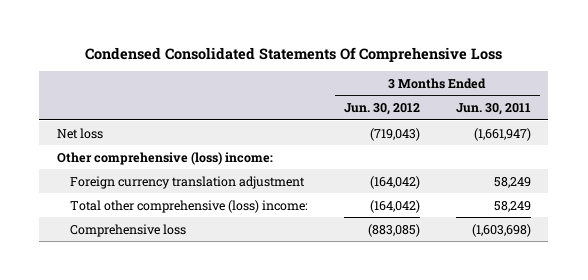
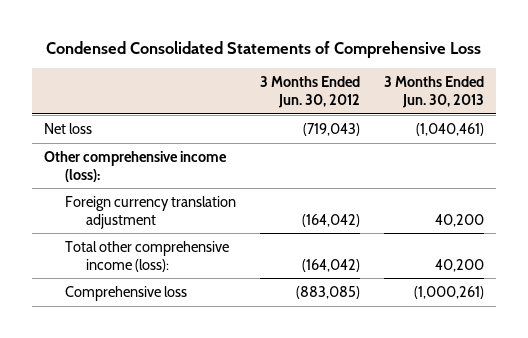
- Condensed Consolidated Statements Of Comprehensive Loss
+ Condensed Consolidated Statements of Comprehensive Loss
- | 3 Months Ended Jun. 30, 2012 | 3 Months Ended Jun. 30, 2011
+ | 3 Months Ended Jun. 30, 2012 | 3 Months Ended Jun. 30, 2013
- Other comprehensive (loss) income:
+ Other comprehensive income (loss):
- Total other comprehensive (loss) income: | (164,042) | 58,249
+ Total other comprehensive income (loss): | (164,042) | 40,200

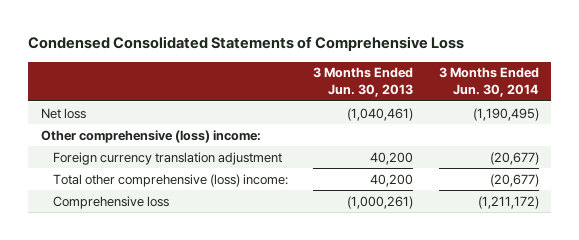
- | 3 Months Ended Jun. 30, 2012 | 3 Months Ended Jun. 30, 2013
+ | 3 Months Ended Jun. 30, 2013 | 3 Months Ended Jun. 30, 2014
- Other comprehensive income (loss):
+ Other comprehensive (loss) income:
- Total other comprehensive income (loss): | (164,042) | 40,200
+ Total other comprehensive (loss) income: | 40,200 | (20,677)

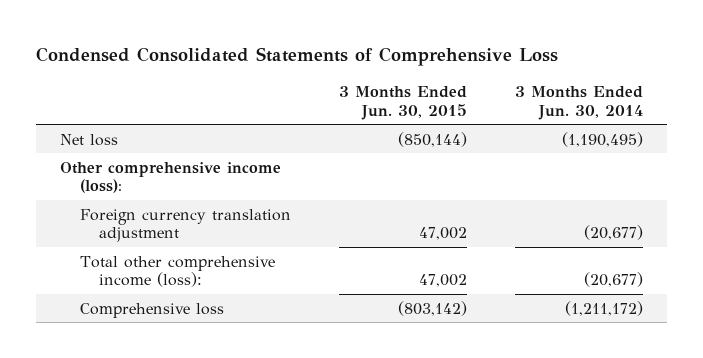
- | 3 Months Ended Jun. 30, 2013 | 3 Months Ended Jun. 30, 2014
+ | 3 Months Ended Jun. 30, 2015 | 3 Months Ended Jun. 30, 2014
- Other comprehensive (loss) income:
+ Other comprehensive income (loss):
- Total other comprehensive (loss) income: | 40,200 | (20,677)
+ Total other comprehensive income (loss): | 47,002 | (20,677)

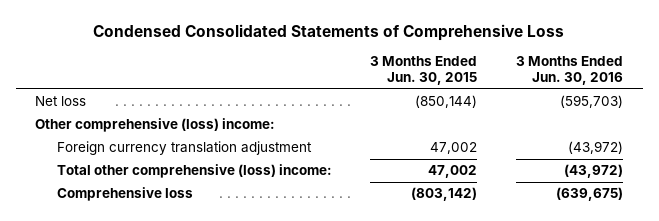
- | 3 Months Ended Jun. 30, 2015 | 3 Months Ended Jun. 30, 2014
+ | 3 Months Ended Jun. 30, 2015 | 3 Months Ended Jun. 30, 2016
- Other comprehensive income (loss):
+ Other comprehensive (loss) income:
- Total other comprehensive income (loss): | 47,002 | (20,677)
+ Total other comprehensive (loss) income: | 47,002 | (43,972)

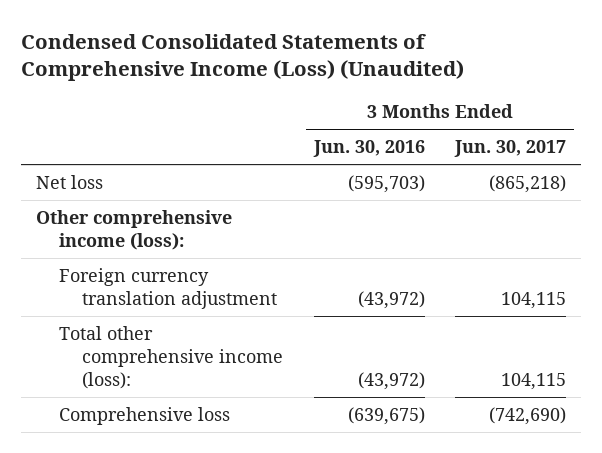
- Condensed Consolidated Statements of Comprehensive Loss
+ Condensed Consolidated Statements of Comprehensive Income (Loss) (Unaudited)
- | 3 Months Ended Jun. 30, 2015 | 3 Months Ended Jun. 30, 2016
+ | 3 Months Ended Jun. 30, 2016 | 3 Months Ended Jun. 30, 2017
- Other comprehensive (loss) income:
+ Other comprehensive income (loss):
- Total other comprehensive (loss) income: | 47,002 | (43,972)
+ Total other comprehensive income (loss): | (43,972) | 104,115

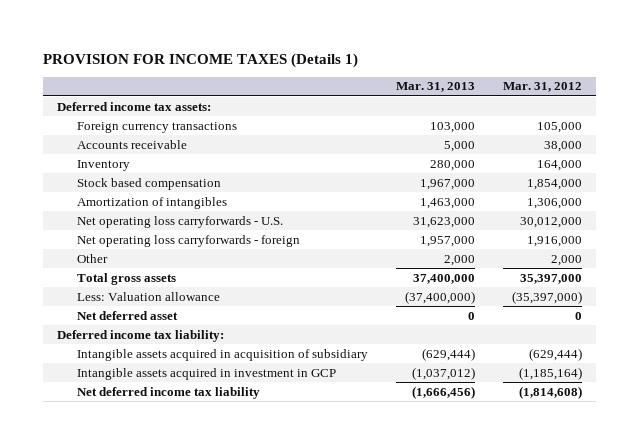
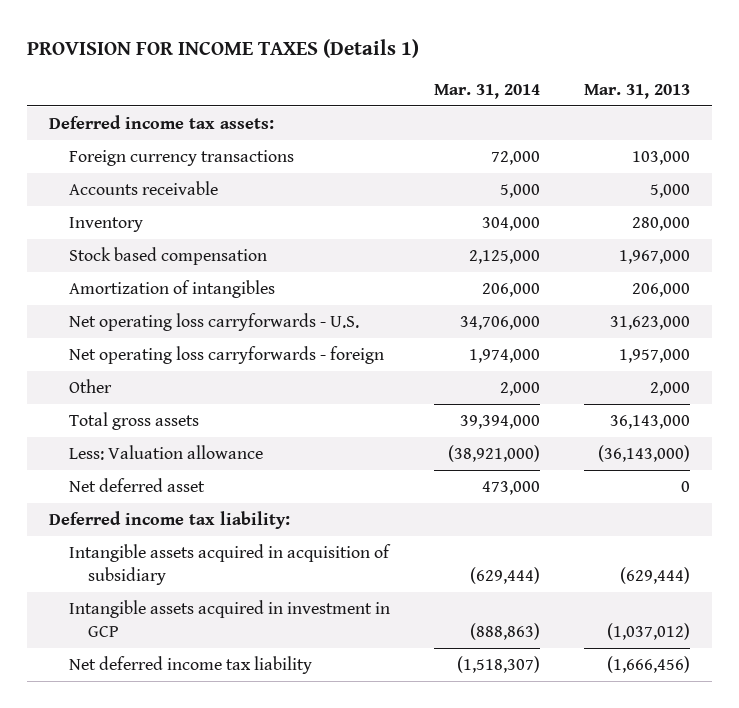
- | Mar. 31, 2013 | Mar. 31, 2012
+ | Mar. 31, 2014 | Mar. 31, 2013
- Amortization of intangibles | 1,463,000 | 1,306,000
+ Amortization of intangibles | 206,000 | 206,000
- Total gross assets | 37,400,000 | 35,397,000
- Less: Valuation allowance | (37,400,000) | (35,397,000)
+ Total gross assets | 39,394,000 | 36,143,000
+ Less: Valuation allowance | (38,921,000) | (36,143,000)

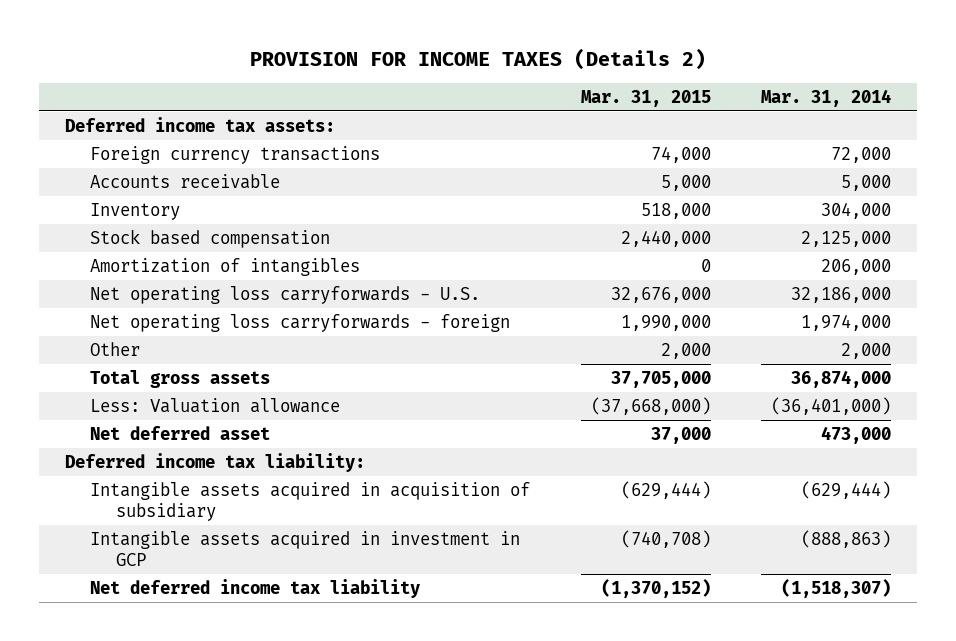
- PROVISION FOR INCOME TAXES (Details 1)
+ PROVISION FOR INCOME TAXES (Details 2)
- | Mar. 31, 2014 | Mar. 31, 2013
+ | Mar. 31, 2015 | Mar. 31, 2014
- Net operating loss carryforwards - U.S. | 34,706,000 | 31,623,000
+ Net operating loss carryforwards - U.S. | 32,676,000 | 32,186,000
- Total gross assets | 39,394,000 | 36,143,000
- Less: Valuation allowance | (38,921,000) | (36,143,000)
+ Total gross assets | 37,705,000 | 36,874,000
+ Less: Valuation allowance | (37,668,000) | (36,401,000)

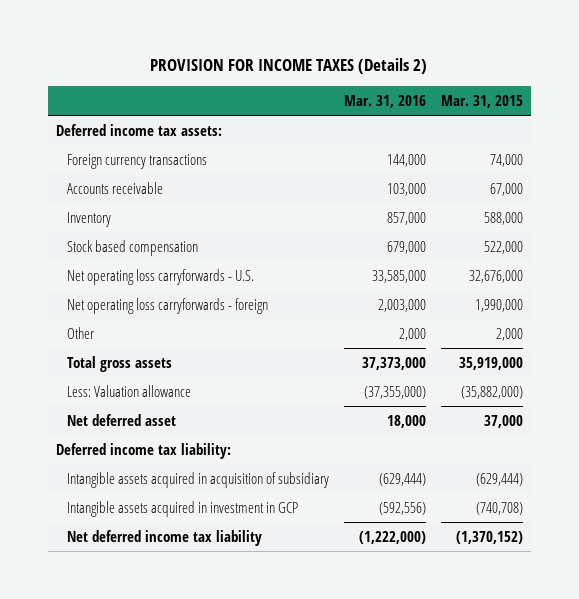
- | Mar. 31, 2015 | Mar. 31, 2014
+ | Mar. 31, 2016 | Mar. 31, 2015
- Accounts receivable | 5,000 | 5,000
- Inventory | 518,000 | 304,000
- Stock based compensation | 2,440,000 | 2,125,000
- Amortization of intangibles | 0 | 206,000
+ Accounts receivable | 103,000 | 67,000
+ Inventory | 857,000 | 588,000
+ Stock based compensation | 679,000 | 522,000
- Total gross assets | 37,705,000 | 36,874,000
- Less: Valuation allowance | (37,668,000) | (36,401,000)
+ Total gross assets | 37,373,000 | 35,919,000
+ Less: Valuation allowance | (37,355,000) | (35,882,000)

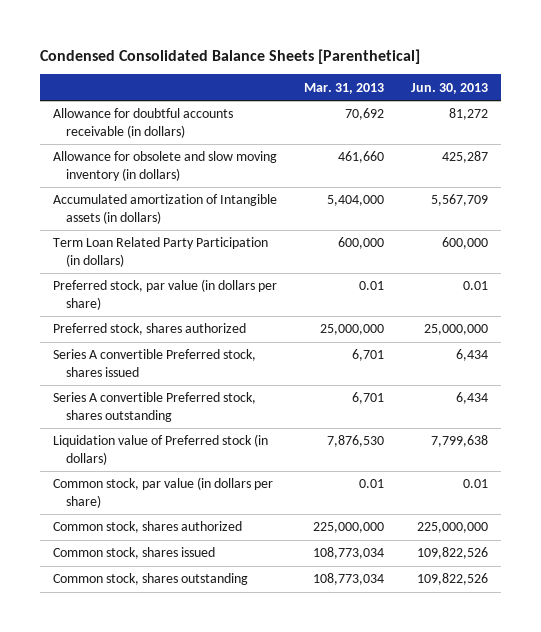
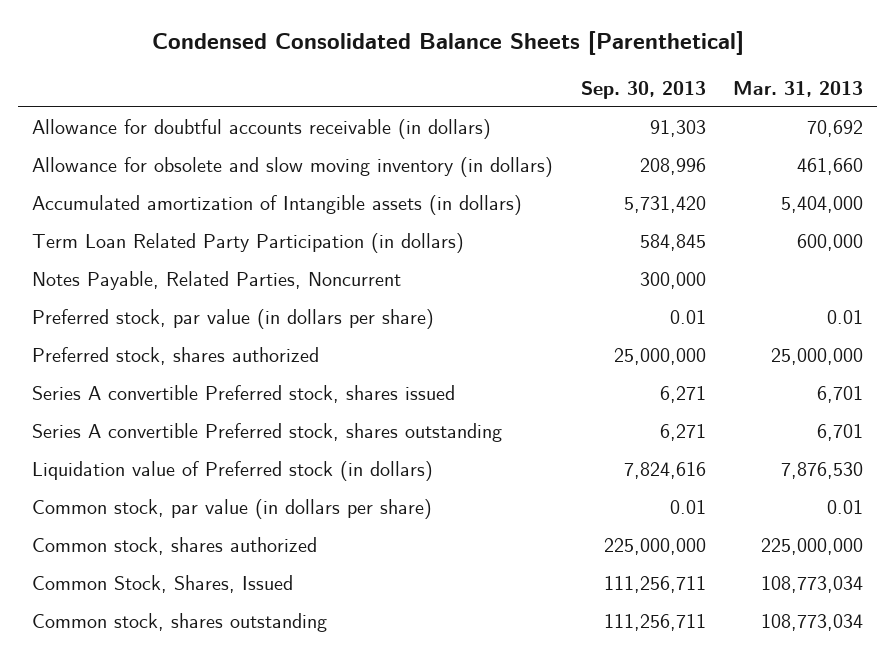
- | Mar. 31, 2013 | Jun. 30, 2013
+ | Sep. 30, 2013 | Mar. 31, 2013
+ Notes Payable, Related Parties, Noncurrent | 300,000 |
- Common stock, shares issued | 108,773,034 | 109,822,526
+ Common Stock, Shares, Issued | 111,256,711 | 108,773,034

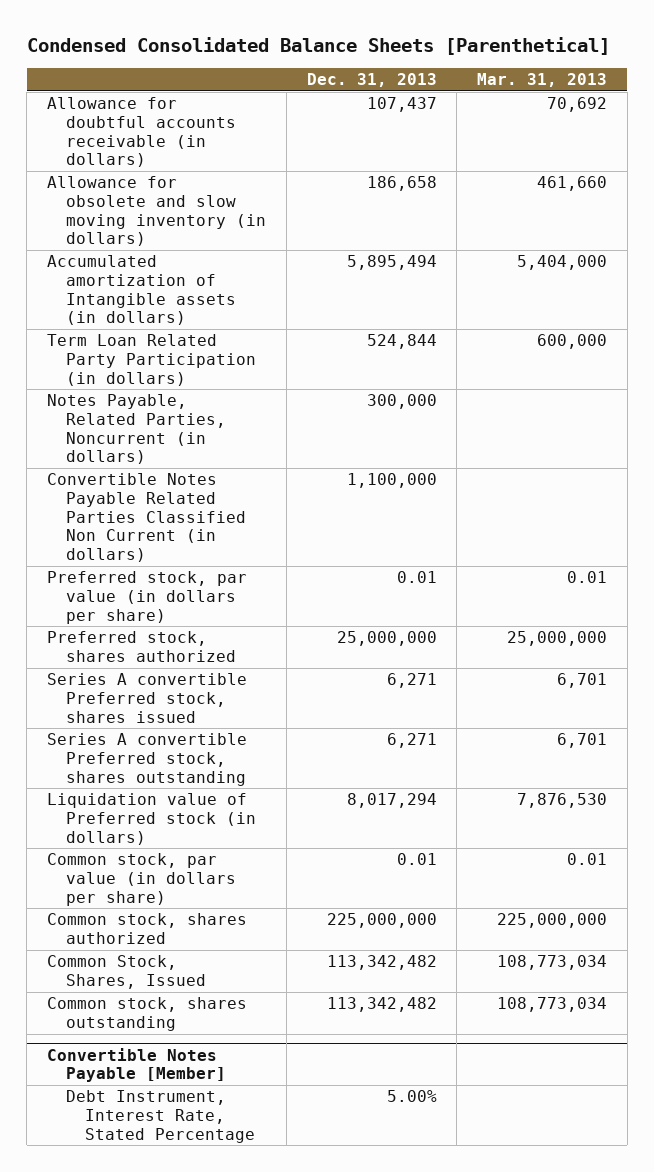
- | Sep. 30, 2013 | Mar. 31, 2013
+ | Dec. 31, 2013 | Mar. 31, 2013
- Notes Payable, Related Parties, Noncurrent | 300,000 |
+ Notes Payable, Related Parties, Noncurrent (in dollars) | 300,000 |
+ Convertible Notes Payable Related Parties Classified Non Current (in dollars) | 1,100,000 |
+ Convertible Notes Payable [Member]
+ Debt Instrument, Interest Rate, Stated Percentage | 5.00% |

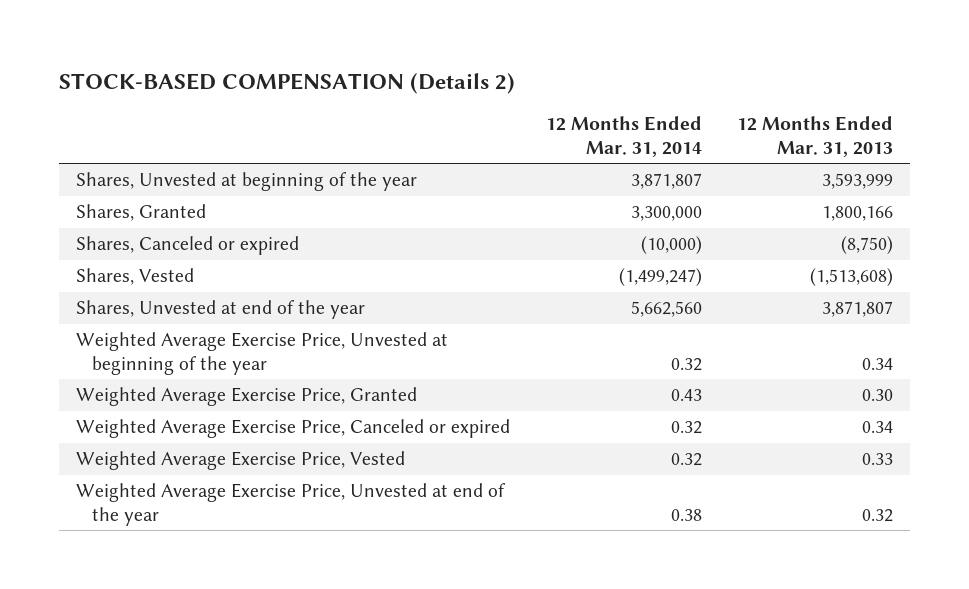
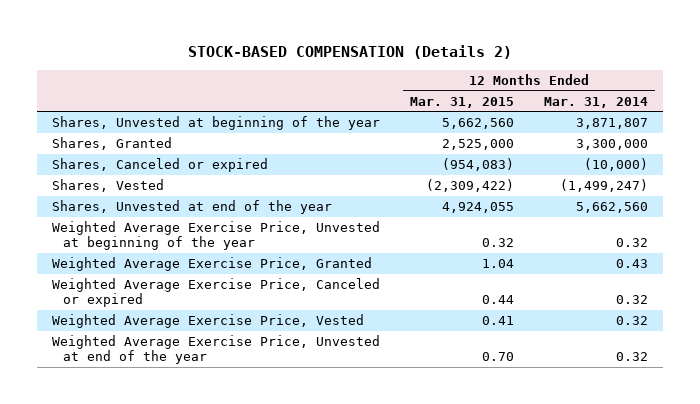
- | 12 Months Ended Mar. 31, 2014 | 12 Months Ended Mar. 31, 2013
+ | 12 Months Ended Mar. 31, 2015 | 12 Months Ended Mar. 31, 2014
- Weighted Average Exercise Price, Unvested at end of the year | 0.38 | 0.32
+ Weighted Average Exercise Price, Unvested at end of the year | 0.70 | 0.32

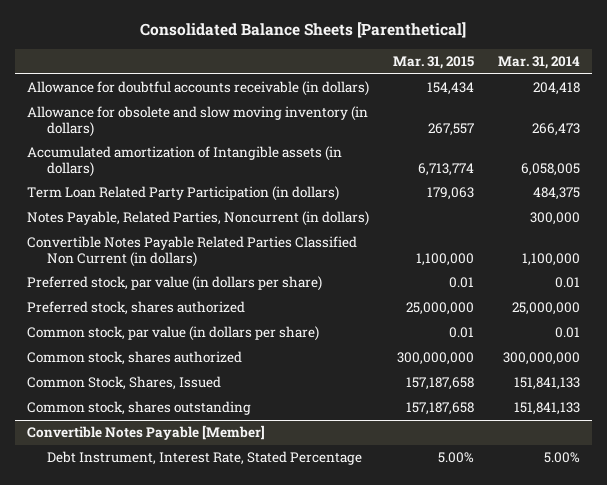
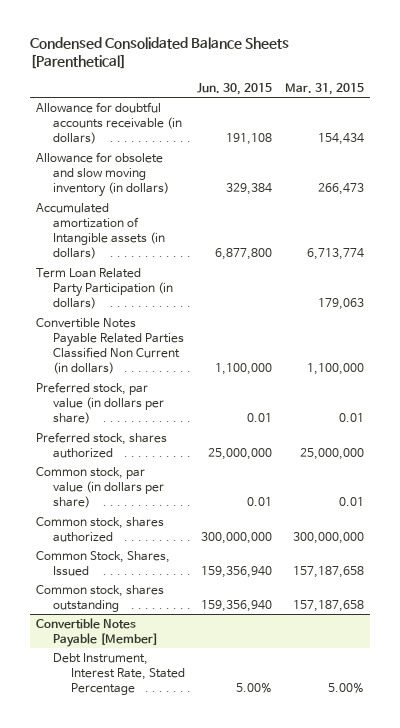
- Consolidated Balance Sheets [Parenthetical]
+ Condensed Consolidated Balance Sheets [Parenthetical]
- | Mar. 31, 2015 | Mar. 31, 2014
+ | Jun. 30, 2015 | Mar. 31, 2015
- Allowance for obsolete and slow moving inventory (in dollars) | 267,557 | 266,473
+ Allowance for obsolete and slow moving inventory (in dollars) | 329,384 | 266,473
- Notes Payable, Related Parties, Noncurrent (in dollars) | | 300,000

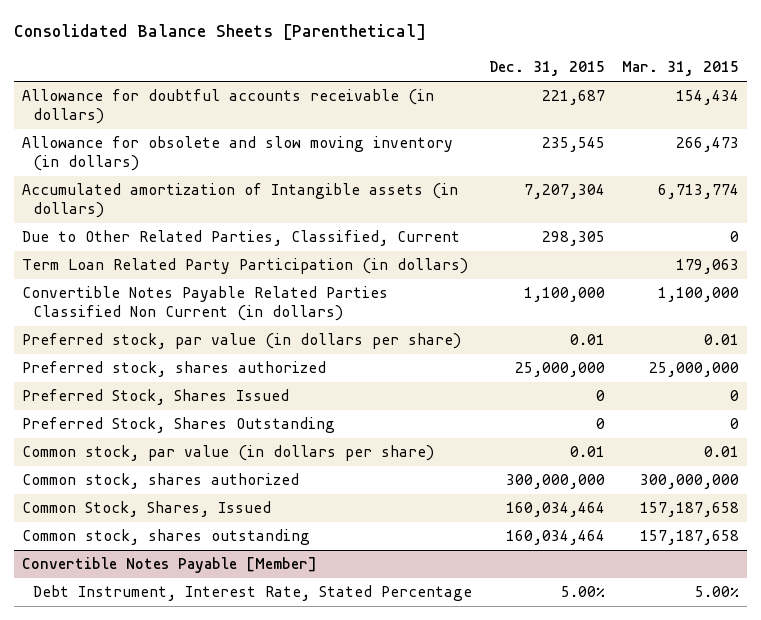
- Condensed Consolidated Balance Sheets [Parenthetical]
+ Consolidated Balance Sheets [Parenthetical]
- | Jun. 30, 2015 | Mar. 31, 2015
+ | Dec. 31, 2015 | Mar. 31, 2015
+ Due to Other Related Parties, Classified, Current | 298,305 | 0
+ Preferred Stock, Shares Issued | 0 | 0
+ Preferred Stock, Shares Outstanding | 0 | 0

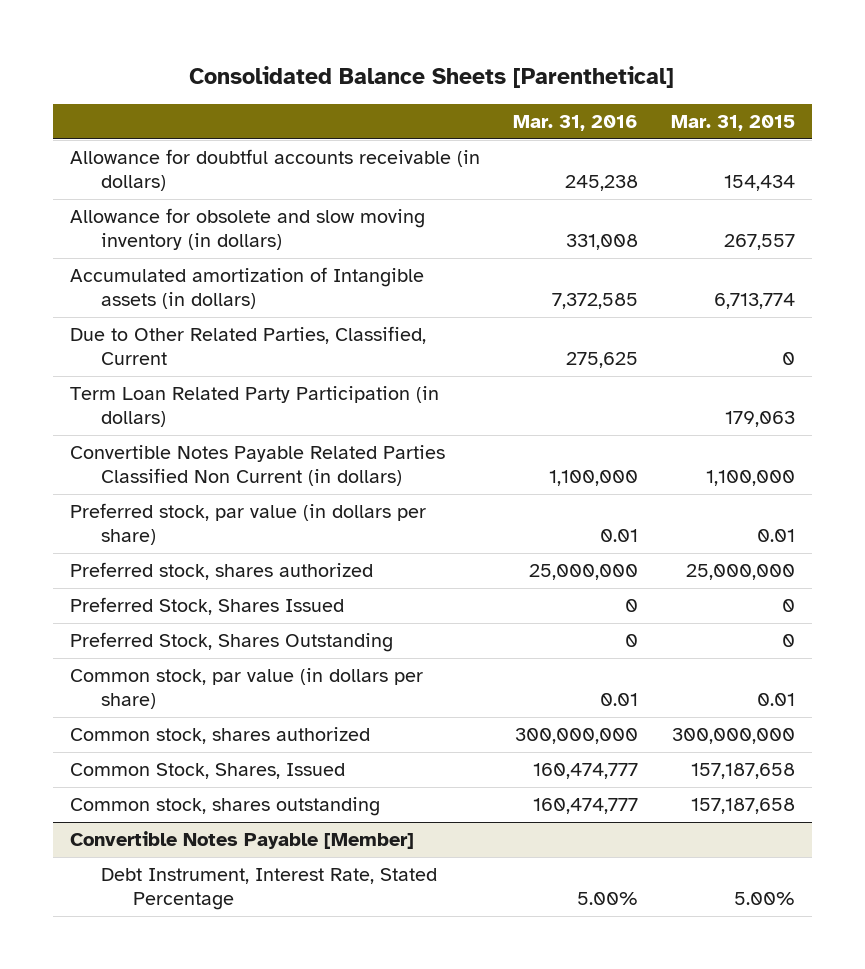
- | Dec. 31, 2015 | Mar. 31, 2015
+ | Mar. 31, 2016 | Mar. 31, 2015
- Allowance for obsolete and slow moving inventory (in dollars) | 235,545 | 266,473
+ Allowance for obsolete and slow moving inventory (in dollars) | 331,008 | 267,557

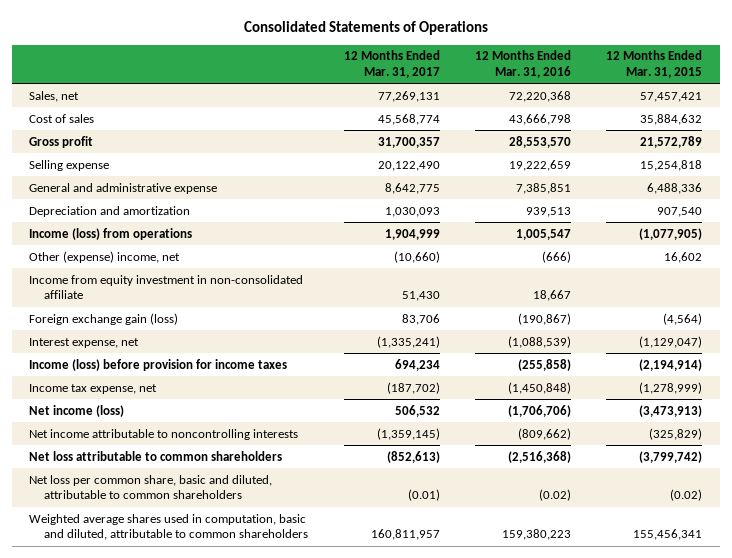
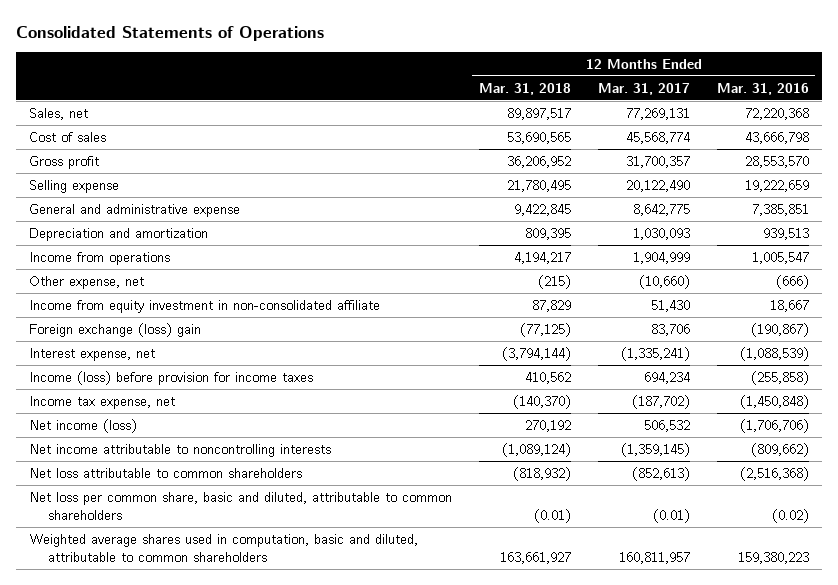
- | 12 Months Ended Mar. 31, 2017 | 12 Months Ended Mar. 31, 2016 | 12 Months Ended Mar. 31, 2015
+ | 12 Months Ended Mar. 31, 2018 | 12 Months Ended Mar. 31, 2017 | 12 Months Ended Mar. 31, 2016
- Income (loss) from operations | 1,904,999 | 1,005,547 | (1,077,905)
- Other (expense) income, net | (10,660) | (666) | 16,602
+ Income from operations | 4,194,217 | 1,904,999 | 1,005,547
+ Other expense, net | (215) | (10,660) | (666)
- Foreign exchange gain (loss) | 83,706 | (190,867) | (4,564)
+ Foreign exchange (loss) gain | (77,125) | 83,706 | (190,867)

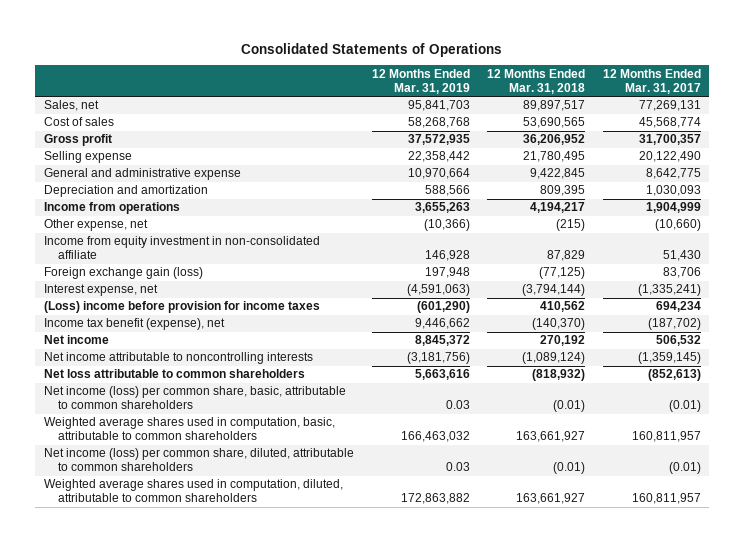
- | 12 Months Ended Mar. 31, 2018 | 12 Months Ended Mar. 31, 2017 | 12 Months Ended Mar. 31, 2016
+ | 12 Months Ended Mar. 31, 2019 | 12 Months Ended Mar. 31, 2018 | 12 Months Ended Mar. 31, 2017
- Foreign exchange (loss) gain | (77,125) | 83,706 | (190,867)
+ Foreign exchange gain (loss) | 197,948 | (77,125) | 83,706
- Income (loss) before provision for income taxes | 410,562 | 694,234 | (255,858)
- Income tax expense, net | (140,370) | (187,702) | (1,450,848)
- Net income (loss) | 270,192 | 506,532 | (1,706,706)
+ (Loss) income before provision for income taxes | (601,290) | 410,562 | 694,234
+ Income tax benefit (expense), net | 9,446,662 | (140,370) | (187,702)
+ Net income | 8,845,372 | 270,192 | 506,532
- Net loss per common share, basic and diluted, attributable to common shareholders | (0.01) | (0.01) | (0.02)
- Weighted average shares used in computation, basic and diluted, attributable to common shareholders | 163,661,927 | 160,811,957 | 159,380,223
+ Net income (loss) per common share, basic, attributable to common shareholders | 0.03 | (0.01) | (0.01)
+ Weighted average shares used in computation, basic, attributable to common shareholders | 166,463,032 | 163,661,927 | 160,811,957
+ Net income (loss) per common share, diluted, attributable to common shareholders | 0.03 | (0.01) | (0.01)
+ Weighted average shares used in computation, diluted, attributable to common shareholders | 172,863,882 | 163,661,927 | 160,811,957

